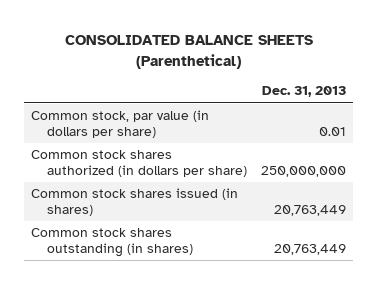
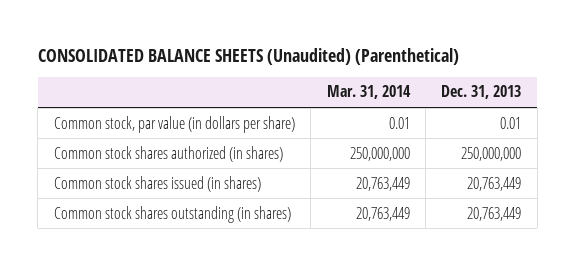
- CONSOLIDATED BALANCE SHEETS (Parenthetical)
+ CONSOLIDATED BALANCE SHEETS (Unaudited) (Parenthetical)
- | Dec. 31, 2013
+ | Mar. 31, 2014 | Dec. 31, 2013
- Common stock shares authorized (in dollars per share) | 250,000,000
+ Common stock shares authorized (in shares) | 250,000,000 | 250,000,000

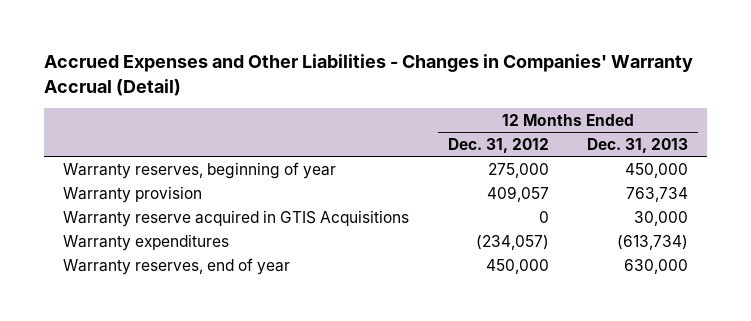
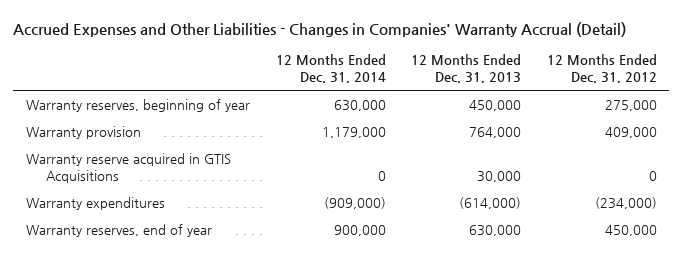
- | 12 Months Ended Dec. 31, 2012 | 12 Months Ended Dec. 31, 2013
+ | 12 Months Ended Dec. 31, 2014 | 12 Months Ended Dec. 31, 2013 | 12 Months Ended Dec. 31, 2012
- Warranty provision | 409,057 | 763,734
+ Warranty provision | 1,179,000 | 764,000 | 409,000
- Warranty expenditures | (234,057) | (613,734)
+ Warranty expenditures | (909,000) | (614,000) | (234,000)

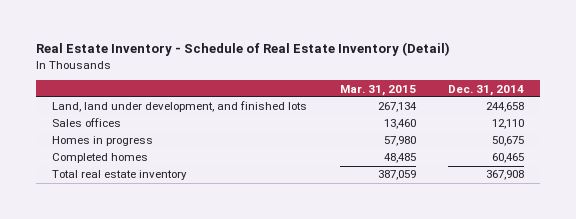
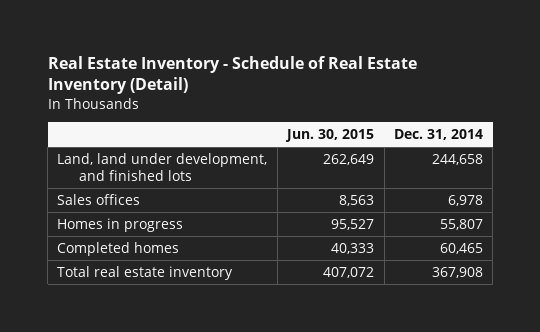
- | Mar. 31, 2015 | Dec. 31, 2014
+ | Jun. 30, 2015 | Dec. 31, 2014
- Sales offices | 13,460 | 12,110
- Homes in progress | 57,980 | 50,675
+ Sales offices | 8,563 | 6,978
+ Homes in progress | 95,527 | 55,807

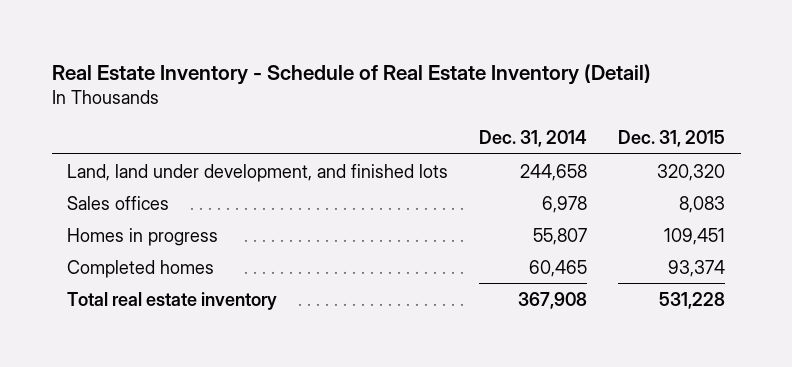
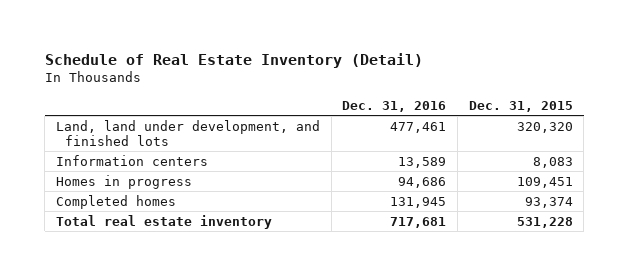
- Real Estate Inventory - Schedule of Real Estate Inventory (Detail)
+ Schedule of Real Estate Inventory (Detail)
- | Dec. 31, 2014 | Dec. 31, 2015
+ | Dec. 31, 2016 | Dec. 31, 2015
- Sales offices | 6,978 | 8,083
+ Information centers | 13,589 | 8,083

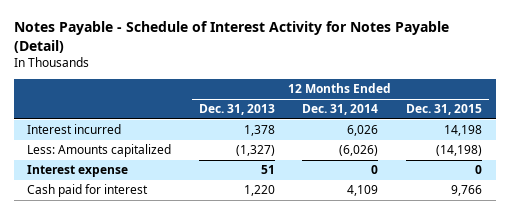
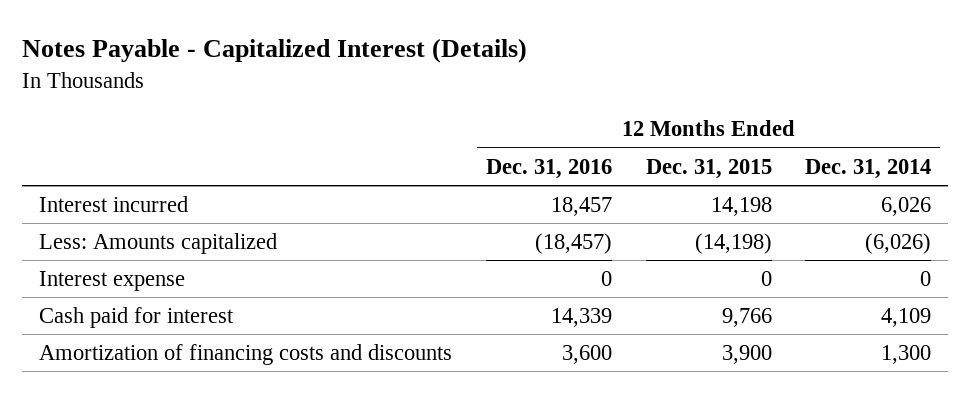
- Notes Payable - Schedule of Interest Activity for Notes Payable (Detail)
+ Notes Payable - Capitalized Interest (Details)
- | 12 Months Ended Dec. 31, 2013 | 12 Months Ended Dec. 31, 2014 | 12 Months Ended Dec. 31, 2015
+ | 12 Months Ended Dec. 31, 2016 | 12 Months Ended Dec. 31, 2015 | 12 Months Ended Dec. 31, 2014
+ Amortization of financing costs and discounts | 3,600 | 3,900 | 1,300

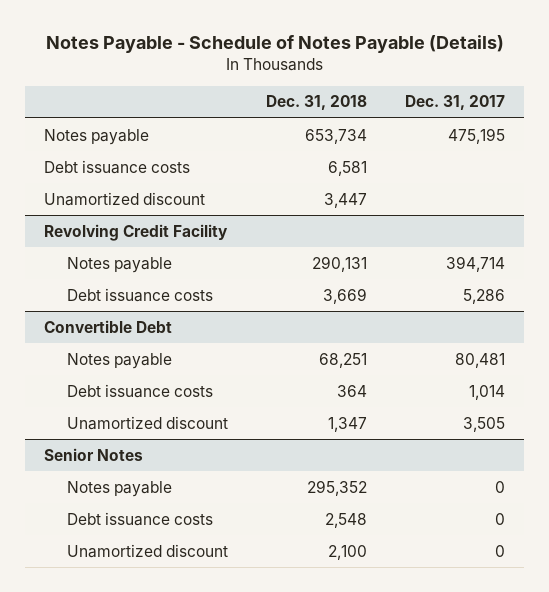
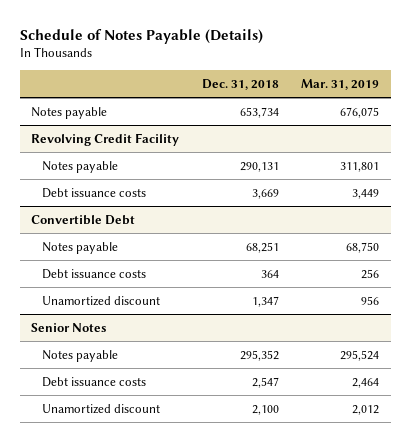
- Notes Payable - Schedule of Notes Payable (Details)
+ Schedule of Notes Payable (Details)
- | Dec. 31, 2018 | Dec. 31, 2017
+ | Dec. 31, 2018 | Mar. 31, 2019
- Debt issuance costs | 6,581 |
- Unamortized discount | 3,447 |
@ Senior Notes
- Debt issuance costs | 2,548 | 0
+ Debt issuance costs | 2,547 | 2,464

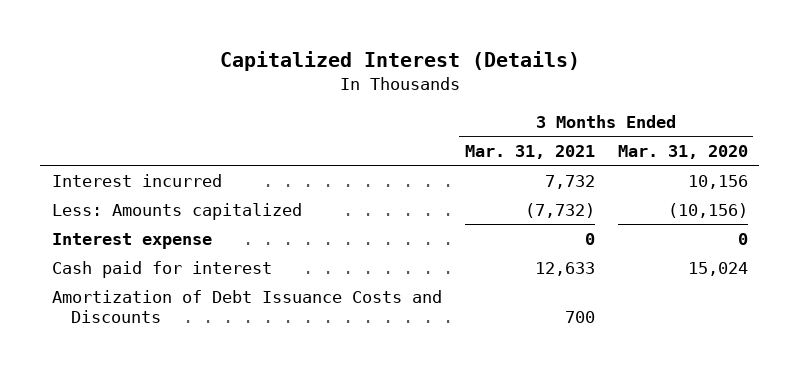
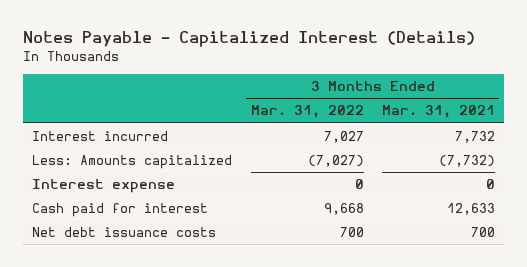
- Capitalized Interest (Details)
+ Notes Payable - Capitalized Interest (Details)
- | 3 Months Ended Mar. 31, 2021 | 3 Months Ended Mar. 31, 2020
+ | 3 Months Ended Mar. 31, 2022 | 3 Months Ended Mar. 31, 2021
- Amortization of Debt Issuance Costs and Discounts | 700 |
+ Net debt issuance costs | 700 | 700

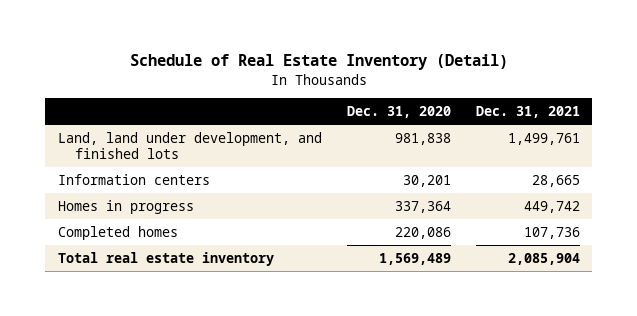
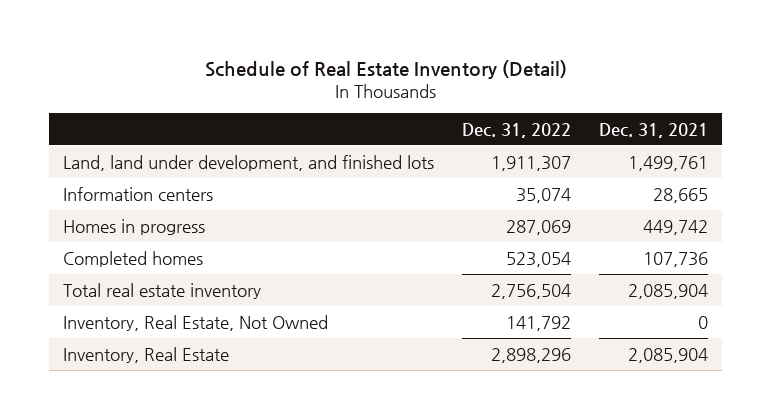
- | Dec. 31, 2020 | Dec. 31, 2021
+ | Dec. 31, 2022 | Dec. 31, 2021
+ Inventory, Real Estate, Not Owned | 141,792 | 0
+ Inventory, Real Estate | 2,898,296 | 2,085,904

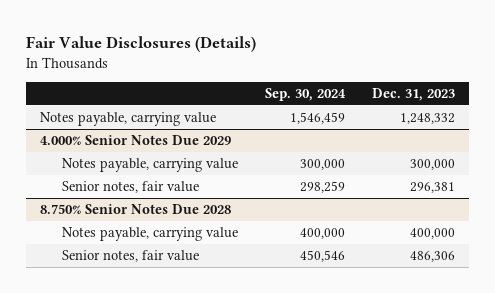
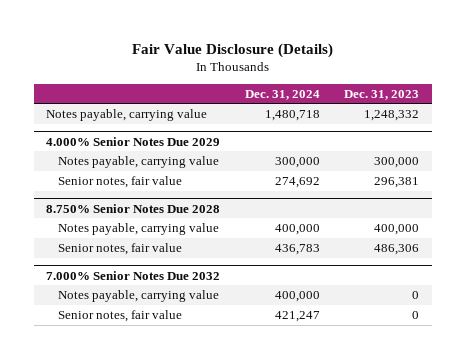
- Fair Value Disclosures (Details)
+ Fair Value Disclosure (Details)
- | Sep. 30, 2024 | Dec. 31, 2023
+ | Dec. 31, 2024 | Dec. 31, 2023
+ 7.000% Senior Notes Due 2032
+ Notes payable, carrying value | 400,000 | 0
+ Senior notes, fair value | 421,247 | 0

